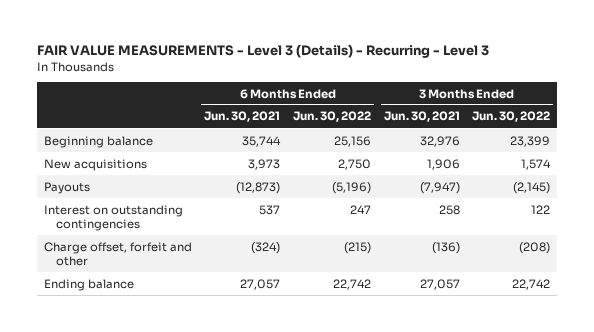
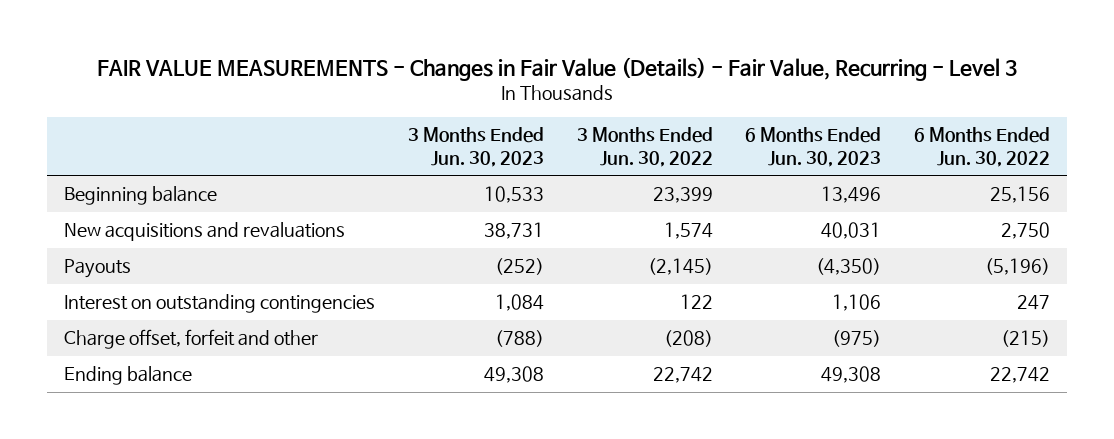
- FAIR VALUE MEASUREMENTS - Level 3 (Details) - Recurring - Level 3
+ FAIR VALUE MEASUREMENTS - Changes in Fair Value (Details) - Fair Value, Recurring - Level 3
- | 6 Months Ended Jun. 30, 2021 | 6 Months Ended Jun. 30, 2022 | 3 Months Ended Jun. 30, 2021 | 3 Months Ended Jun. 30, 2022
+ | 3 Months Ended Jun. 30, 2023 | 3 Months Ended Jun. 30, 2022 | 6 Months Ended Jun. 30, 2023 | 6 Months Ended Jun. 30, 2022
- New acquisitions | 3,973 | 2,750 | 1,906 | 1,574
+ New acquisitions and revaluations | 38,731 | 1,574 | 40,031 | 2,750

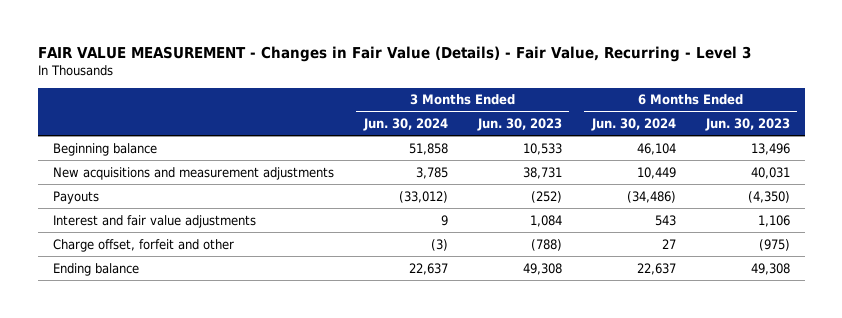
- FAIR VALUE MEASUREMENTS - Changes in Fair Value (Details) - Fair Value, Recurring - Level 3
+ FAIR VALUE MEASUREMENT - Changes in Fair Value (Details) - Fair Value, Recurring - Level 3
- | 3 Months Ended Jun. 30, 2023 | 3 Months Ended Jun. 30, 2022 | 6 Months Ended Jun. 30, 2023 | 6 Months Ended Jun. 30, 2022
+ | 3 Months Ended Jun. 30, 2024 | 3 Months Ended Jun. 30, 2023 | 6 Months Ended Jun. 30, 2024 | 6 Months Ended Jun. 30, 2023
- New acquisitions and revaluations | 38,731 | 1,574 | 40,031 | 2,750
+ New acquisitions and measurement adjustments | 3,785 | 38,731 | 10,449 | 40,031
- Interest on outstanding contingencies | 1,084 | 122 | 1,106 | 247
+ Interest and fair value adjustments | 9 | 1,084 | 543 | 1,106

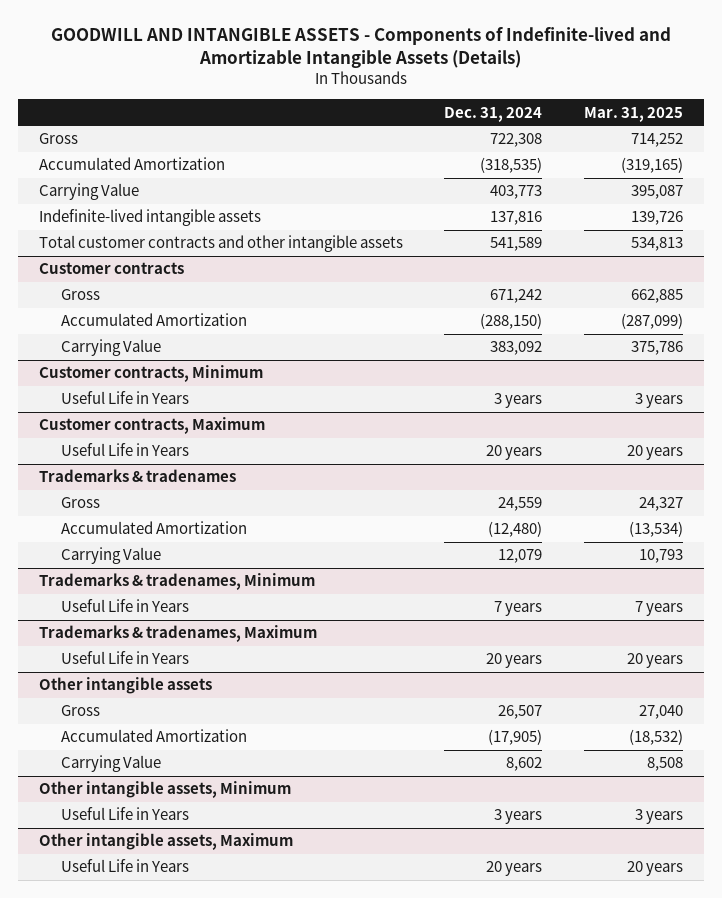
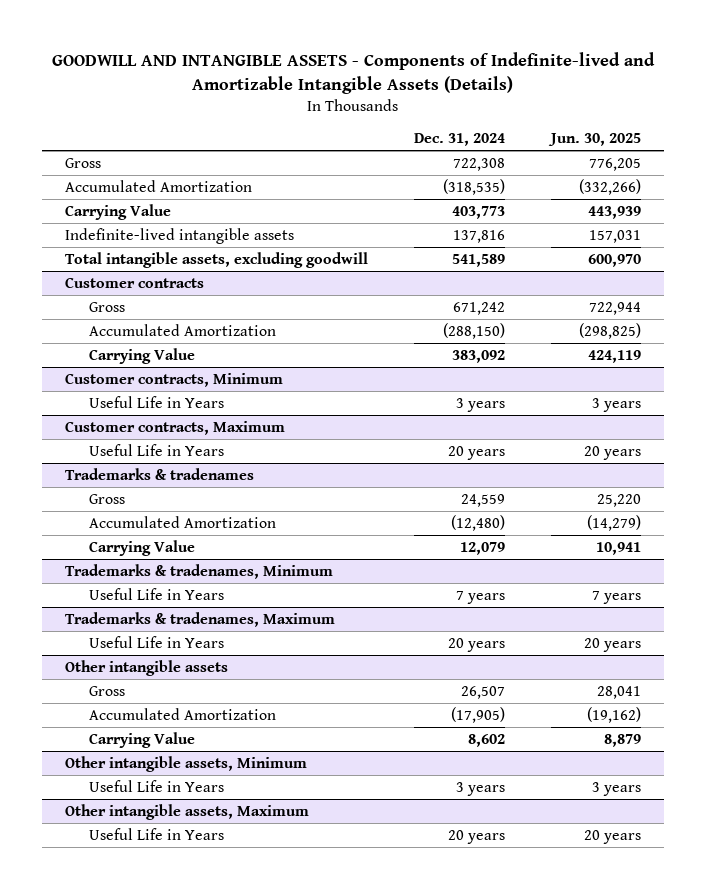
- | Dec. 31, 2024 | Mar. 31, 2025
+ | Dec. 31, 2024 | Jun. 30, 2025
- Total customer contracts and other intangible assets | 541,589 | 534,813
+ Total intangible assets, excluding goodwill | 541,589 | 600,970

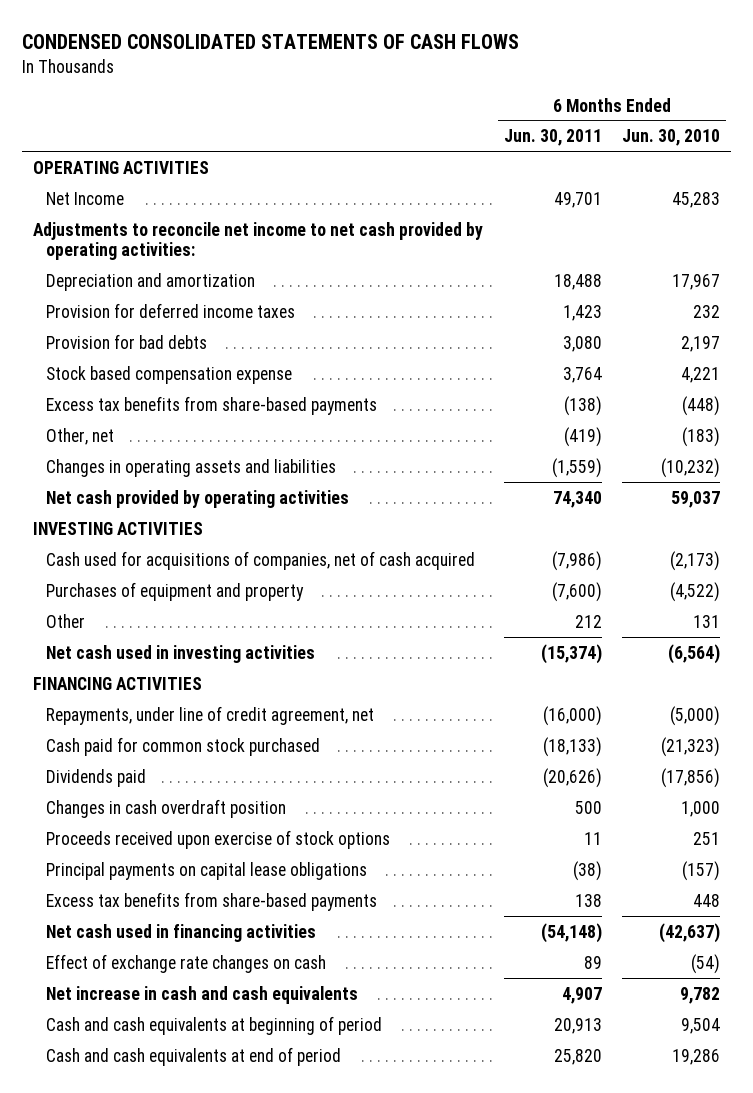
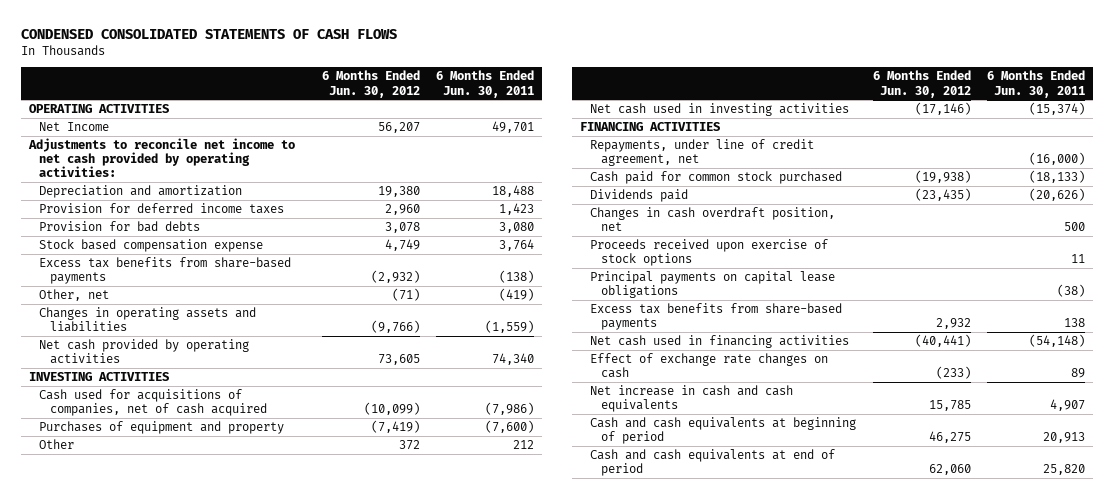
- | 6 Months Ended Jun. 30, 2011 | 6 Months Ended Jun. 30, 2010
+ | 6 Months Ended Jun. 30, 2012 | 6 Months Ended Jun. 30, 2011
- Changes in cash overdraft position | 500 | 1,000
+ Changes in cash overdraft position, net | | 500

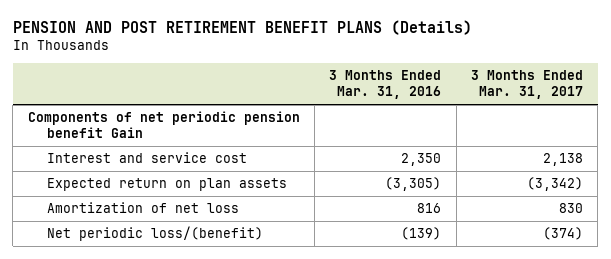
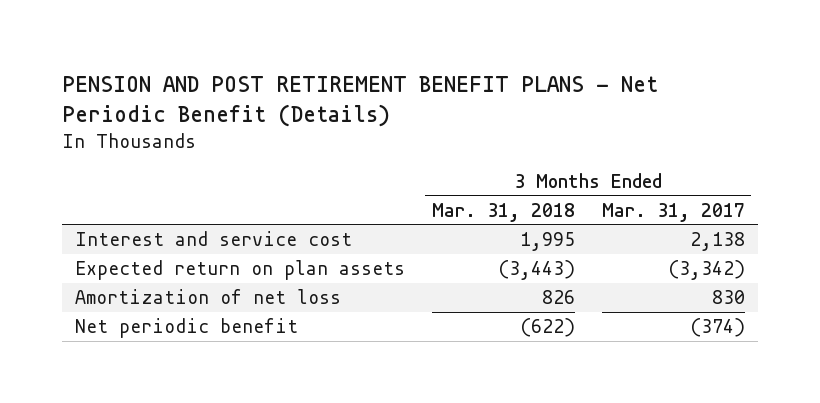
- PENSION AND POST RETIREMENT BENEFIT PLANS (Details)
+ PENSION AND POST RETIREMENT BENEFIT PLANS - Net Periodic Benefit (Details)
- | 3 Months Ended Mar. 31, 2016 | 3 Months Ended Mar. 31, 2017
+ | 3 Months Ended Mar. 31, 2018 | 3 Months Ended Mar. 31, 2017
- Components of net periodic pension benefit Gain
- Net periodic loss/(benefit) | (139) | (374)
+ Net periodic benefit | (622) | (374)

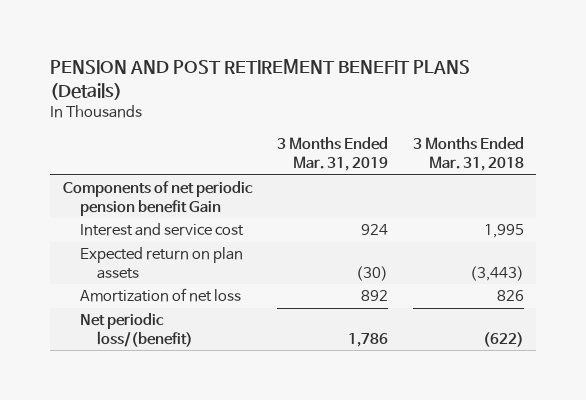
- PENSION AND POST RETIREMENT BENEFIT PLANS - Net Periodic Benefit (Details)
+ PENSION AND POST RETIREMENT BENEFIT PLANS (Details)
- | 3 Months Ended Mar. 31, 2018 | 3 Months Ended Mar. 31, 2017
+ | 3 Months Ended Mar. 31, 2019 | 3 Months Ended Mar. 31, 2018
+ Components of net periodic pension benefit Gain
- Net periodic benefit | (622) | (374)
+ Net periodic loss/(benefit) | 1,786 | (622)

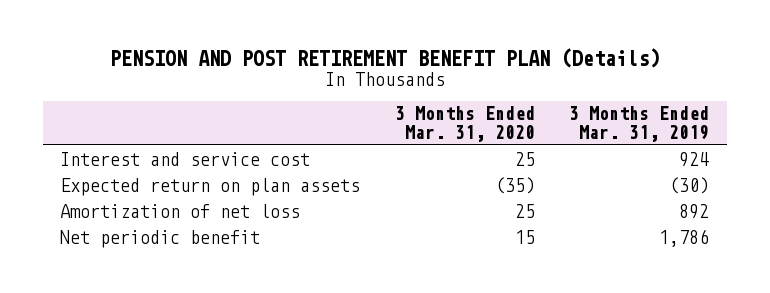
- PENSION AND POST RETIREMENT BENEFIT PLANS (Details)
+ PENSION AND POST RETIREMENT BENEFIT PLAN (Details)
- | 3 Months Ended Mar. 31, 2019 | 3 Months Ended Mar. 31, 2018
+ | 3 Months Ended Mar. 31, 2020 | 3 Months Ended Mar. 31, 2019
- Components of net periodic pension benefit Gain
- Net periodic loss/(benefit) | 1,786 | (622)
+ Net periodic benefit | 15 | 1,786

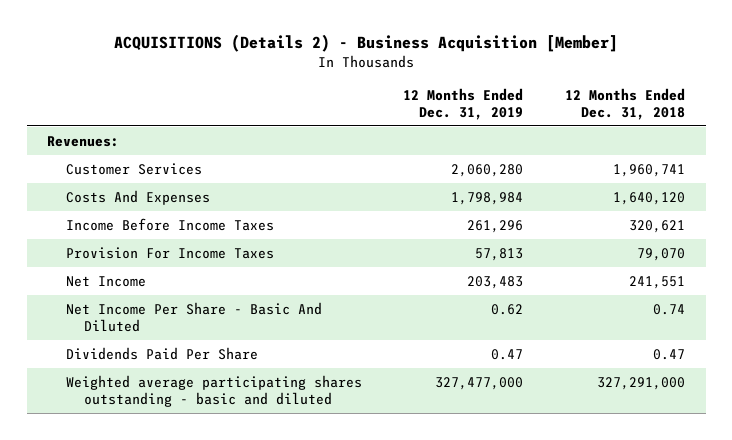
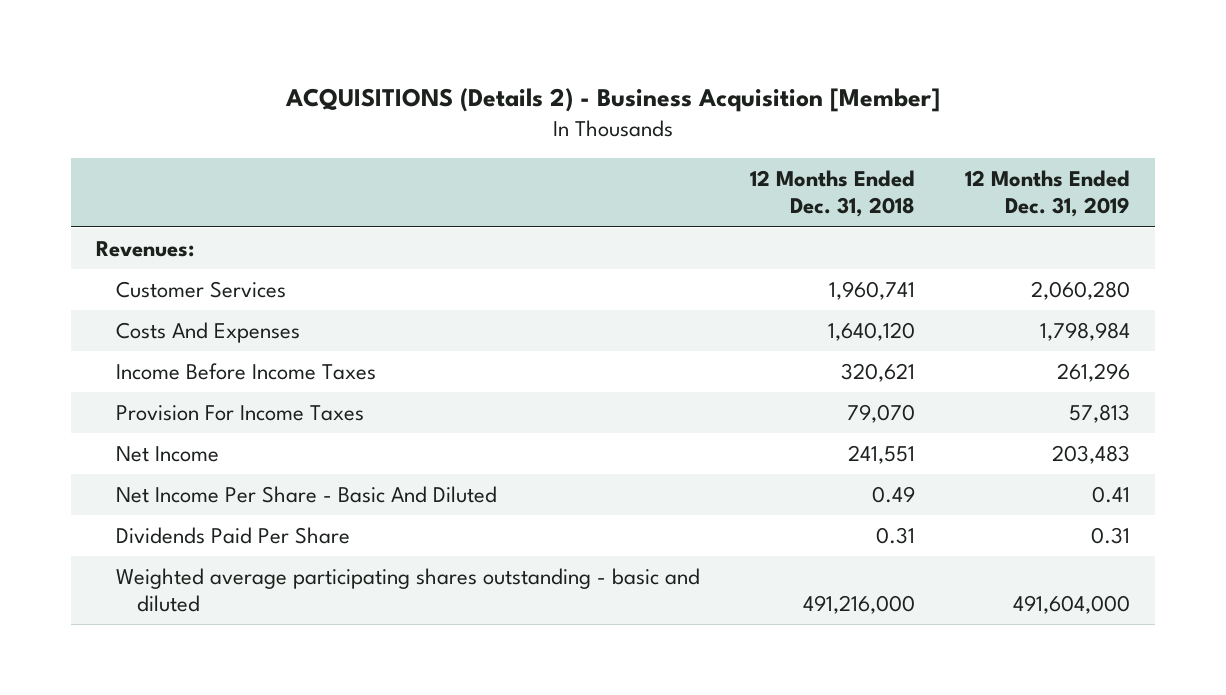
- | 12 Months Ended Dec. 31, 2019 | 12 Months Ended Dec. 31, 2018
+ | 12 Months Ended Dec. 31, 2018 | 12 Months Ended Dec. 31, 2019
- Net Income Per Share - Basic And Diluted | 0.62 | 0.74
- Dividends Paid Per Share | 0.47 | 0.47
- Weighted average participating shares outstanding - basic and diluted | 327,477,000 | 327,291,000
+ Net Income Per Share - Basic And Diluted | 0.49 | 0.41
+ Dividends Paid Per Share | 0.31 | 0.31
+ Weighted average participating shares outstanding - basic and diluted | 491,216,000 | 491,604,000

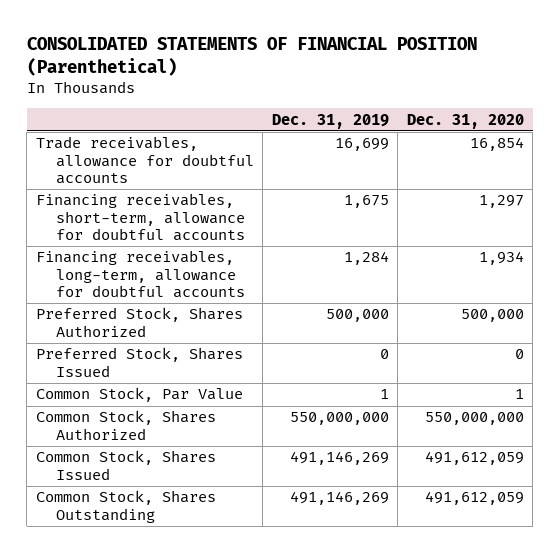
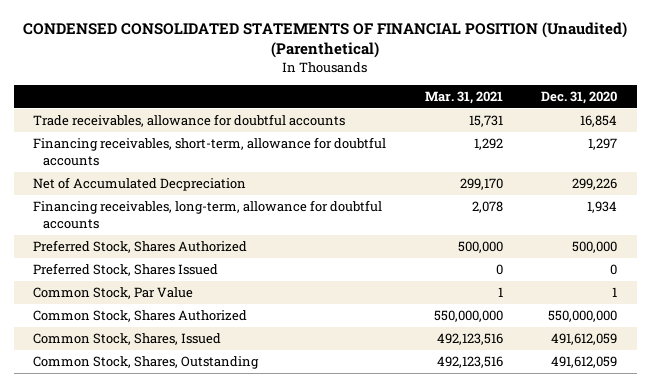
- CONSOLIDATED STATEMENTS OF FINANCIAL POSITION (Parenthetical)
+ CONDENSED CONSOLIDATED STATEMENTS OF FINANCIAL POSITION (Unaudited) (Parenthetical)
- | Dec. 31, 2019 | Dec. 31, 2020
+ | Mar. 31, 2021 | Dec. 31, 2020
+ Net of Accumulated Decpreciation | 299,170 | 299,226
- Common Stock, Shares Issued | 491,146,269 | 491,612,059
- Common Stock, Shares Outstanding | 491,146,269 | 491,612,059
+ Common Stock, Shares, Issued | 492,123,516 | 491,612,059
+ Common Stock, Shares, Outstanding | 492,123,516 | 491,612,059

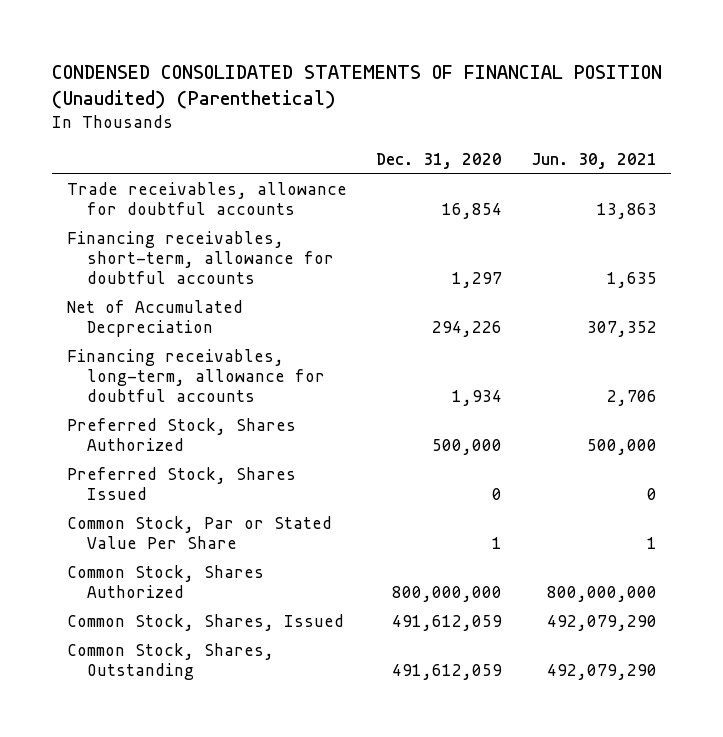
- | Mar. 31, 2021 | Dec. 31, 2020
+ | Dec. 31, 2020 | Jun. 30, 2021
- Net of Accumulated Decpreciation | 299,170 | 299,226
+ Net of Accumulated Decpreciation | 294,226 | 307,352
- Common Stock, Par Value | 1 | 1
- Common Stock, Shares Authorized | 550,000,000 | 550,000,000
+ Common Stock, Par or Stated Value Per Share | 1 | 1
+ Common Stock, Shares Authorized | 800,000,000 | 800,000,000

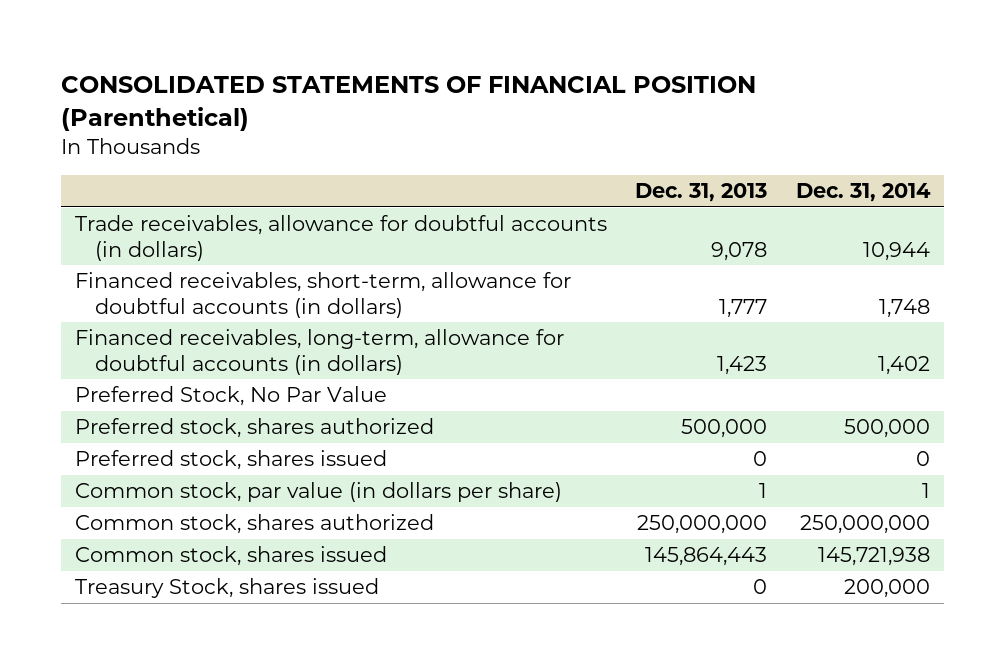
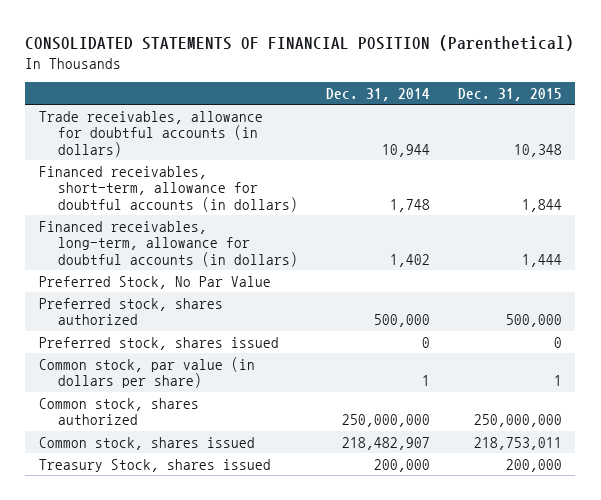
- | Dec. 31, 2013 | Dec. 31, 2014
+ | Dec. 31, 2014 | Dec. 31, 2015
- Common stock, shares issued | 145,864,443 | 145,721,938
+ Common stock, shares issued | 218,482,907 | 218,753,011

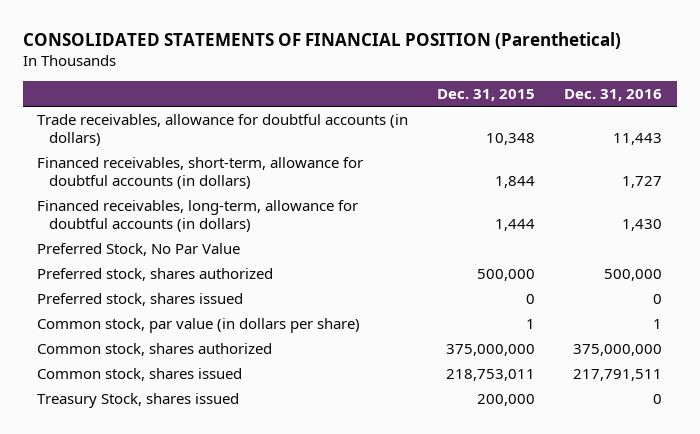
- | Dec. 31, 2014 | Dec. 31, 2015
+ | Dec. 31, 2015 | Dec. 31, 2016
- Common stock, shares authorized | 250,000,000 | 250,000,000
+ Common stock, shares authorized | 375,000,000 | 375,000,000

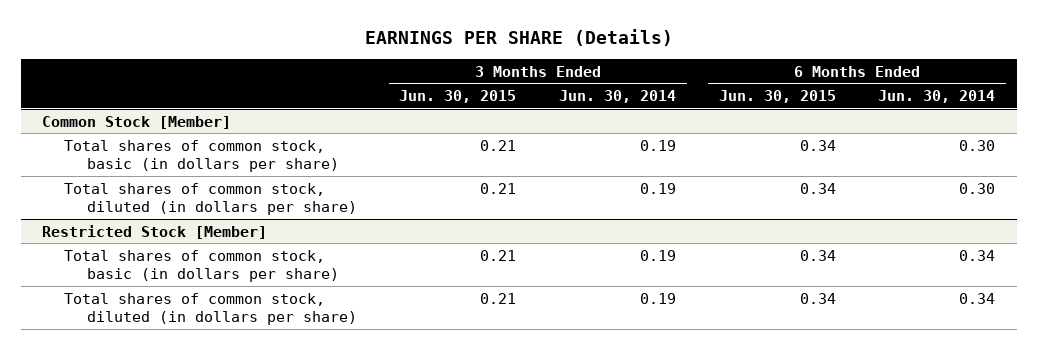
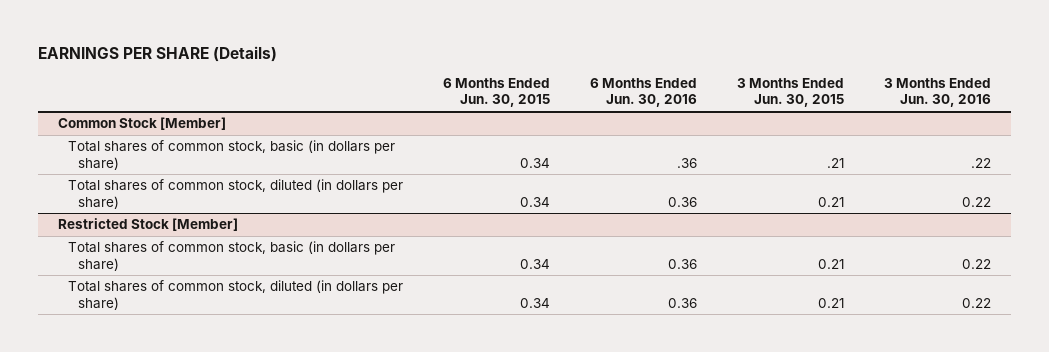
- | 3 Months Ended Jun. 30, 2015 | 3 Months Ended Jun. 30, 2014 | 6 Months Ended Jun. 30, 2015 | 6 Months Ended Jun. 30, 2014
+ | 6 Months Ended Jun. 30, 2015 | 6 Months Ended Jun. 30, 2016 | 3 Months Ended Jun. 30, 2015 | 3 Months Ended Jun. 30, 2016
@ Common Stock [Member]
- Total shares of common stock, basic (in dollars per share) | 0.21 | 0.19 | 0.34 | 0.30
+ Total shares of common stock, basic (in dollars per share) | 0.34 | .36 | .21 | .22

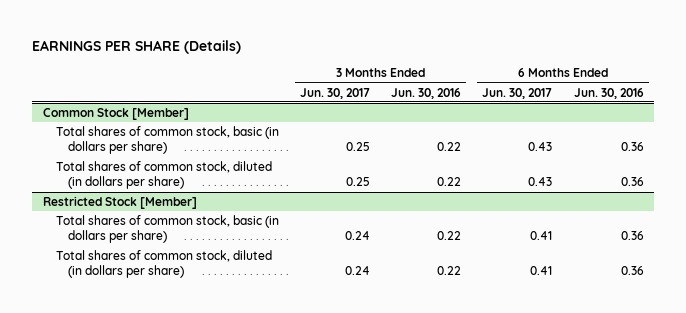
- | 6 Months Ended Jun. 30, 2015 | 6 Months Ended Jun. 30, 2016 | 3 Months Ended Jun. 30, 2015 | 3 Months Ended Jun. 30, 2016
+ | 3 Months Ended Jun. 30, 2017 | 3 Months Ended Jun. 30, 2016 | 6 Months Ended Jun. 30, 2017 | 6 Months Ended Jun. 30, 2016
@ Common Stock [Member]
- Total shares of common stock, basic (in dollars per share) | 0.34 | .36 | .21 | .22
+ Total shares of common stock, basic (in dollars per share) | 0.25 | 0.22 | 0.43 | 0.36

